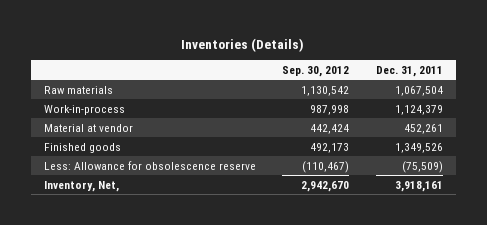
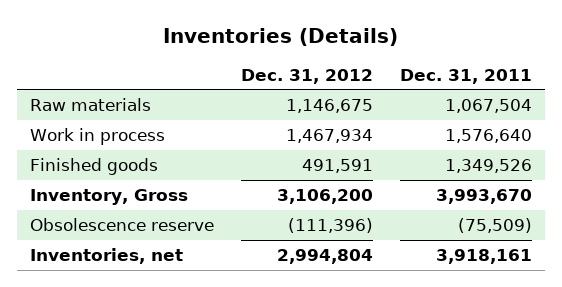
- | Sep. 30, 2012 | Dec. 31, 2011
+ | Dec. 31, 2012 | Dec. 31, 2011
- Work-in-process | 987,998 | 1,124,379
- Material at vendor | 442,424 | 452,261
+ Work in process | 1,467,934 | 1,576,640
- Less: Allowance for obsolescence reserve | (110,467) | (75,509)
- Inventory, Net, | 2,942,670 | 3,918,161
+ Inventory, Gross | 3,106,200 | 3,993,670
+ Obsolescence reserve | (111,396) | (75,509)
+ Inventories, net | 2,994,804 | 3,918,161

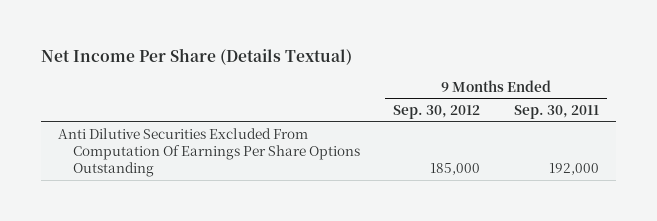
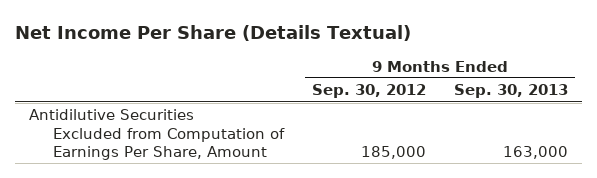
- | 9 Months Ended Sep. 30, 2012 | 9 Months Ended Sep. 30, 2011
+ | 9 Months Ended Sep. 30, 2012 | 9 Months Ended Sep. 30, 2013
- Anti Dilutive Securities Excluded From Computation Of Earnings Per Share Options Outstanding | 185,000 | 192,000
+ Antidilutive Securities Excluded from Computation of Earnings Per Share, Amount | 185,000 | 163,000

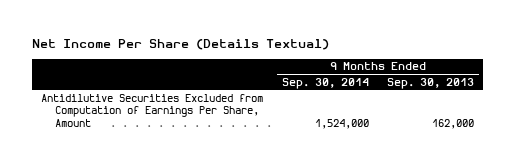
- | 9 Months Ended Sep. 30, 2012 | 9 Months Ended Sep. 30, 2013
+ | 9 Months Ended Sep. 30, 2014 | 9 Months Ended Sep. 30, 2013
- Antidilutive Securities Excluded from Computation of Earnings Per Share, Amount | 185,000 | 163,000
+ Antidilutive Securities Excluded from Computation of Earnings Per Share, Amount | 1,524,000 | 162,000

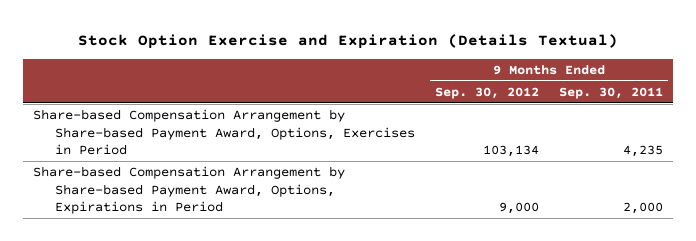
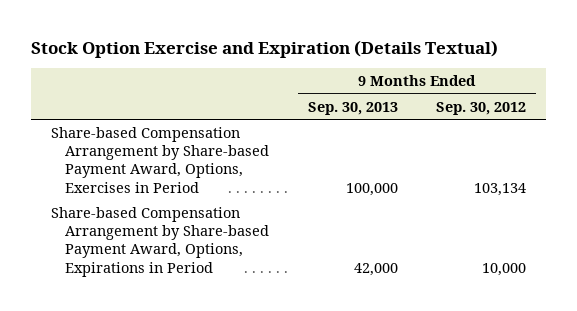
- | 9 Months Ended Sep. 30, 2012 | 9 Months Ended Sep. 30, 2011
+ | 9 Months Ended Sep. 30, 2013 | 9 Months Ended Sep. 30, 2012
- Share-based Compensation Arrangement by Share-based Payment Award, Options, Expirations in Period | 9,000 | 2,000
+ Share-based Compensation Arrangement by Share-based Payment Award, Options, Expirations in Period | 42,000 | 10,000

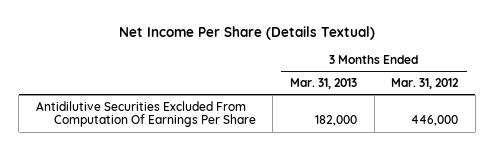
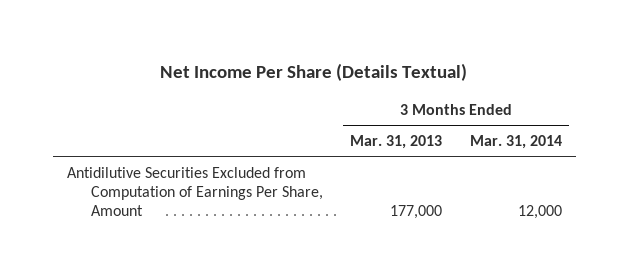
- | 3 Months Ended Mar. 31, 2013 | 3 Months Ended Mar. 31, 2012
+ | 3 Months Ended Mar. 31, 2013 | 3 Months Ended Mar. 31, 2014
- Antidilutive Securities Excluded From Computation Of Earnings Per Share | 182,000 | 446,000
+ Antidilutive Securities Excluded from Computation of Earnings Per Share, Amount | 177,000 | 12,000

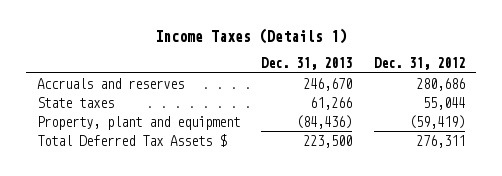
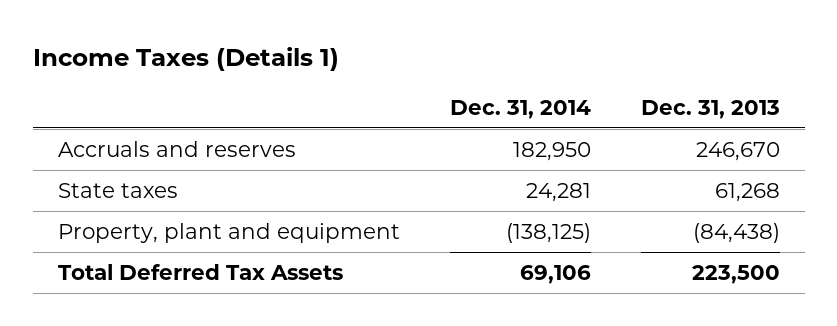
- | Dec. 31, 2013 | Dec. 31, 2012
+ | Dec. 31, 2014 | Dec. 31, 2013
- State taxes | 61,266 | 55,044
- Property, plant and equipment | (84,436) | (59,419)
- Total Deferred Tax Assets $ | 223,500 | 276,311
+ State taxes | 24,281 | 61,268
+ Property, plant and equipment | (138,125) | (84,438)
+ Total Deferred Tax Assets | 69,106 | 223,500

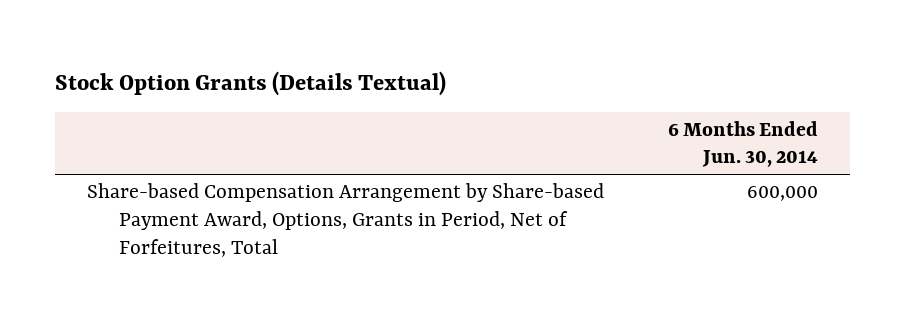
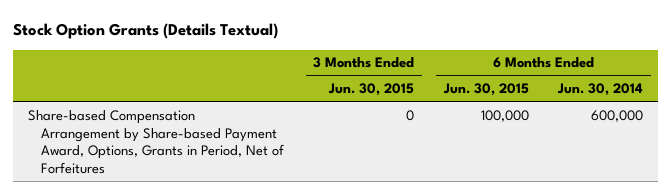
- | 6 Months Ended Jun. 30, 2014
+ | 3 Months Ended Jun. 30, 2015 | 6 Months Ended Jun. 30, 2015 | 6 Months Ended Jun. 30, 2014
- Share-based Compensation Arrangement by Share-based Payment Award, Options, Grants in Period, Net of Forfeitures, Total | 600,000
+ Share-based Compensation Arrangement by Share-based Payment Award, Options, Grants in Period, Net of Forfeitures | 0 | 100,000 | 600,000

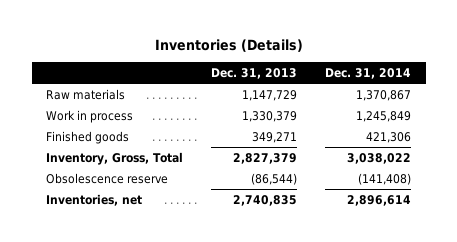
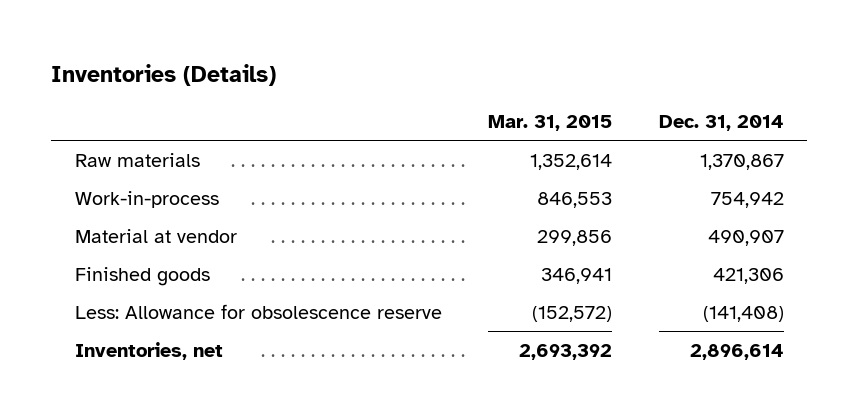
- | Dec. 31, 2013 | Dec. 31, 2014
+ | Mar. 31, 2015 | Dec. 31, 2014
- Work in process | 1,330,379 | 1,245,849
+ Work-in-process | 846,553 | 754,942
+ Material at vendor | 299,856 | 490,907
- Inventory, Gross, Total | 2,827,379 | 3,038,022
- Obsolescence reserve | (86,544) | (141,408)
+ Less: Allowance for obsolescence reserve | (152,572) | (141,408)

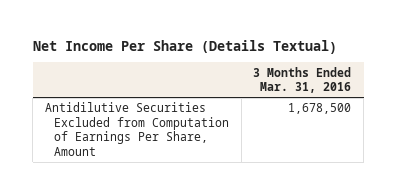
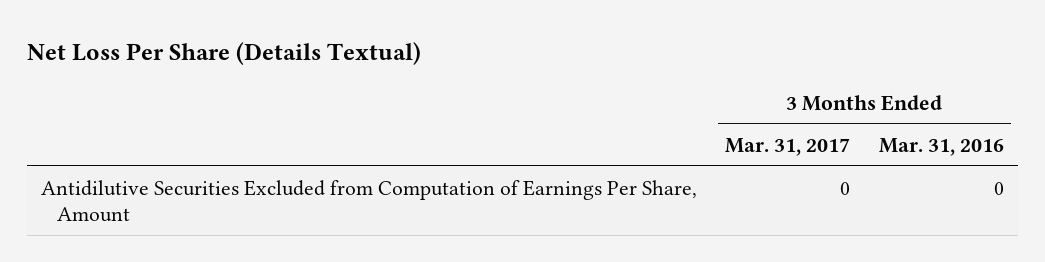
- Net Income Per Share (Details Textual)
+ Net Loss Per Share (Details Textual)
- | 3 Months Ended Mar. 31, 2016
+ | 3 Months Ended Mar. 31, 2017 | 3 Months Ended Mar. 31, 2016
- Antidilutive Securities Excluded from Computation of Earnings Per Share, Amount | 1,678,500
+ Antidilutive Securities Excluded from Computation of Earnings Per Share, Amount | 0 | 0

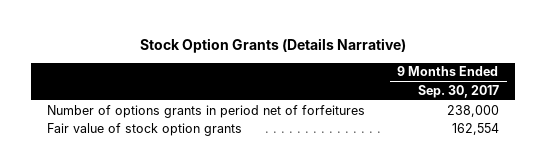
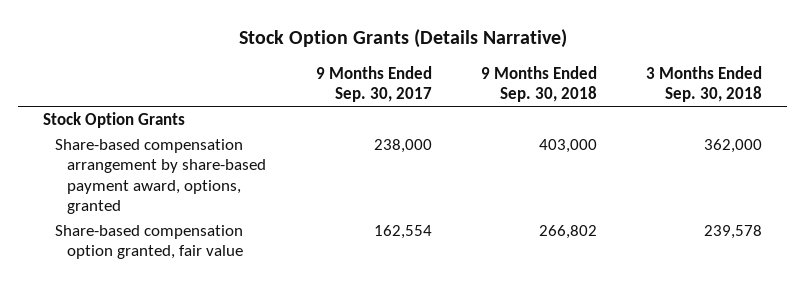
- | 9 Months Ended Sep. 30, 2017
+ | 9 Months Ended Sep. 30, 2017 | 9 Months Ended Sep. 30, 2018 | 3 Months Ended Sep. 30, 2018
- Number of options grants in period net of forfeitures | 238,000
- Fair value of stock option grants | 162,554
+ Stock Option Grants
+ Share-based compensation arrangement by share-based payment award, options, granted | 238,000 | 403,000 | 362,000
+ Share-based compensation option granted, fair value | 162,554 | 266,802 | 239,578

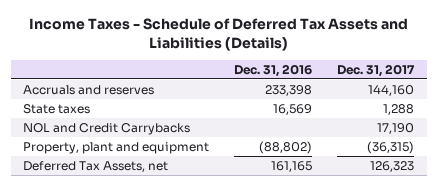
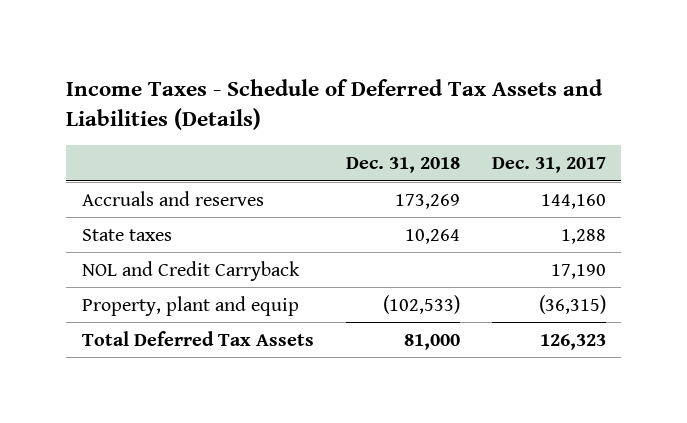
- | Dec. 31, 2016 | Dec. 31, 2017
+ | Dec. 31, 2018 | Dec. 31, 2017
- NOL and Credit Carrybacks | | 17,190
- Property, plant and equipment | (88,802) | (36,315)
- Deferred Tax Assets, net | 161,165 | 126,323
+ NOL and Credit Carryback | | 17,190
+ Property, plant and equip | (102,533) | (36,315)
+ Total Deferred Tax Assets | 81,000 | 126,323

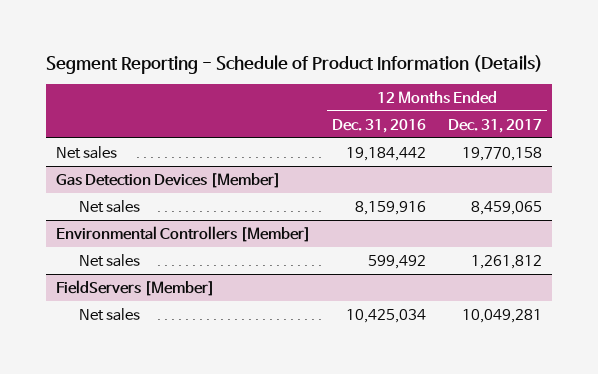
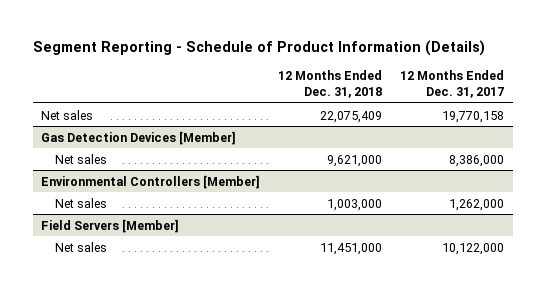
- | 12 Months Ended Dec. 31, 2016 | 12 Months Ended Dec. 31, 2017
+ | 12 Months Ended Dec. 31, 2018 | 12 Months Ended Dec. 31, 2017
@ Gas Detection Devices [Member]
- Net sales | 8,159,916 | 8,459,065
+ Net sales | 9,621,000 | 8,386,000
@ Environmental Controllers [Member]
- Net sales | 599,492 | 1,261,812
- FieldServers [Member]
- Net sales | 10,425,034 | 10,049,281
@ Environmental Controllers [Member]
+ Net sales | 1,003,000 | 1,262,000
+ Field Servers [Member]
+ Net sales | 11,451,000 | 10,122,000

